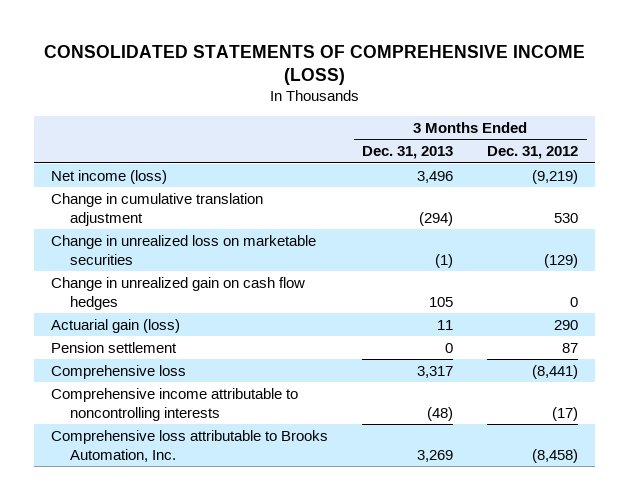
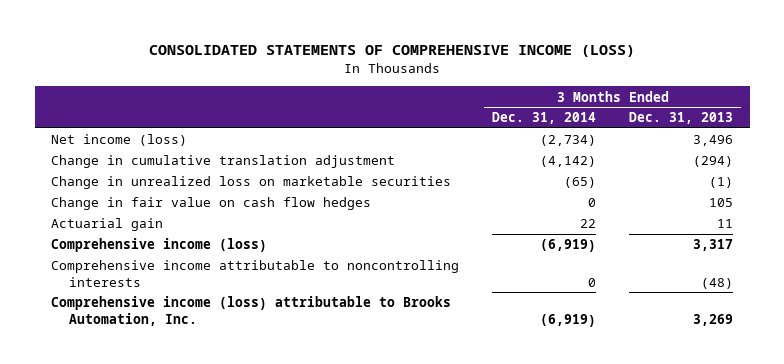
- | 3 Months Ended Dec. 31, 2013 | 3 Months Ended Dec. 31, 2012
+ | 3 Months Ended Dec. 31, 2014 | 3 Months Ended Dec. 31, 2013
- Change in unrealized gain on cash flow hedges | 105 | 0
- Actuarial gain (loss) | 11 | 290
- Pension settlement | 0 | 87
- Comprehensive loss | 3,317 | (8,441)
+ Change in fair value on cash flow hedges | 0 | 105
+ Actuarial gain | 22 | 11
+ Comprehensive income (loss) | (6,919) | 3,317
- Comprehensive loss attributable to Brooks Automation, Inc. | 3,269 | (8,458)
+ Comprehensive income (loss) attributable to Brooks Automation, Inc. | (6,919) | 3,269

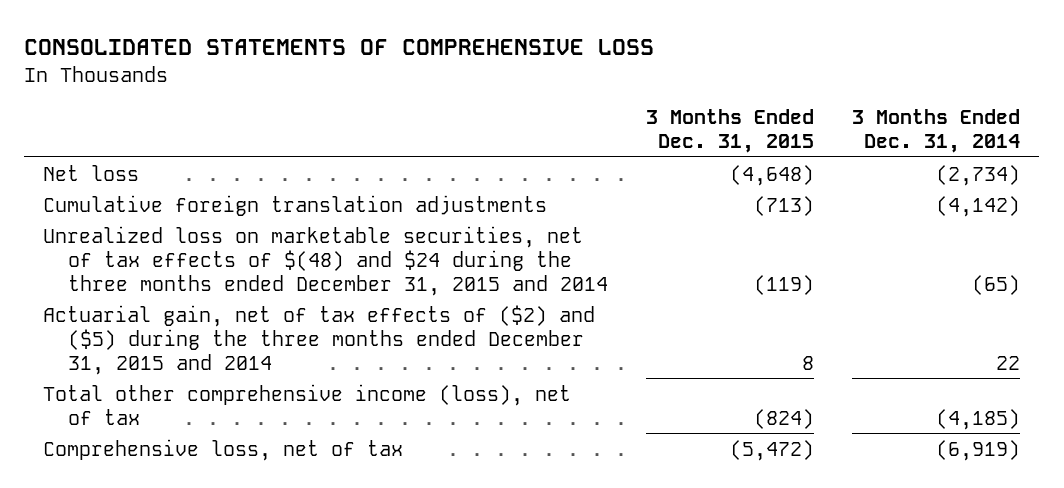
- CONSOLIDATED STATEMENTS OF COMPREHENSIVE INCOME (LOSS)
+ CONSOLIDATED STATEMENTS OF COMPREHENSIVE LOSS
- | 3 Months Ended Dec. 31, 2014 | 3 Months Ended Dec. 31, 2013
+ | 3 Months Ended Dec. 31, 2015 | 3 Months Ended Dec. 31, 2014
- Net income (loss) | (2,734) | 3,496
- Change in cumulative translation adjustment | (4,142) | (294)
- Change in unrealized loss on marketable securities | (65) | (1)
- Change in fair value on cash flow hedges | 0 | 105
- Actuarial gain | 22 | 11
- Comprehensive income (loss) | (6,919) | 3,317
- Comprehensive income attributable to noncontrolling interests | 0 | (48)
- Comprehensive income (loss) attributable to Brooks Automation, Inc. | (6,919) | 3,269
+ Net loss | (4,648) | (2,734)
+ Cumulative foreign translation adjustments | (713) | (4,142)
+ Unrealized loss on marketable securities, net of tax effects of $(48) and $24 during the three months ended December 31, 2015 and 2014 | (119) | (65)
+ Actuarial gain, net of tax effects of ($2) and ($5) during the three months ended December 31, 2015 and 2014 | 8 | 22
+ Total other comprehensive income (loss), net of tax | (824) | (4,185)
+ Comprehensive loss, net of tax | (5,472) | (6,919)

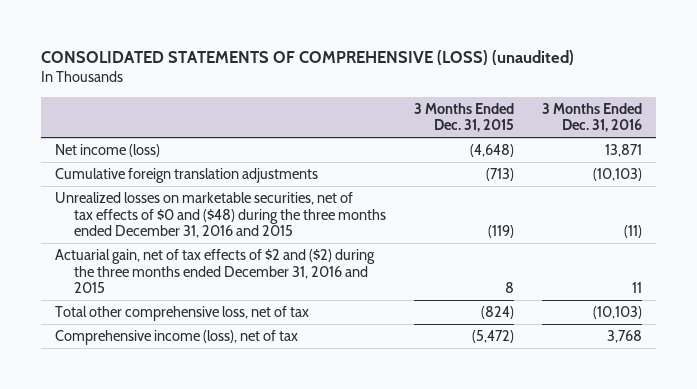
- CONSOLIDATED STATEMENTS OF COMPREHENSIVE LOSS
+ CONSOLIDATED STATEMENTS OF COMPREHENSIVE (LOSS) (unaudited)
- | 3 Months Ended Dec. 31, 2015 | 3 Months Ended Dec. 31, 2014
+ | 3 Months Ended Dec. 31, 2015 | 3 Months Ended Dec. 31, 2016
- Net loss | (4,648) | (2,734)
+ Net income (loss) | (4,648) | 13,871
- Unrealized loss on marketable securities, net of tax effects of $(48) and $24 during the three months ended December 31, 2015 and 2014 | (119) | (65)
- Actuarial gain, net of tax effects of ($2) and ($5) during the three months ended December 31, 2015 and 2014 | 8 | 22
- Total other comprehensive income (loss), net of tax | (824) | (4,185)
- Comprehensive loss, net of tax | (5,472) | (6,919)
+ Unrealized losses on marketable securities, net of tax effects of $0 and ($48) during the three months ended December 31, 2016 and 2015 | (119) | (11)
+ Actuarial gain, net of tax effects of $2 and ($2) during the three months ended December 31, 2016 and 2015 | 8 | 11
+ Total other comprehensive loss, net of tax | (824) | (10,103)
+ Comprehensive income (loss), net of tax | (5,472) | 3,768

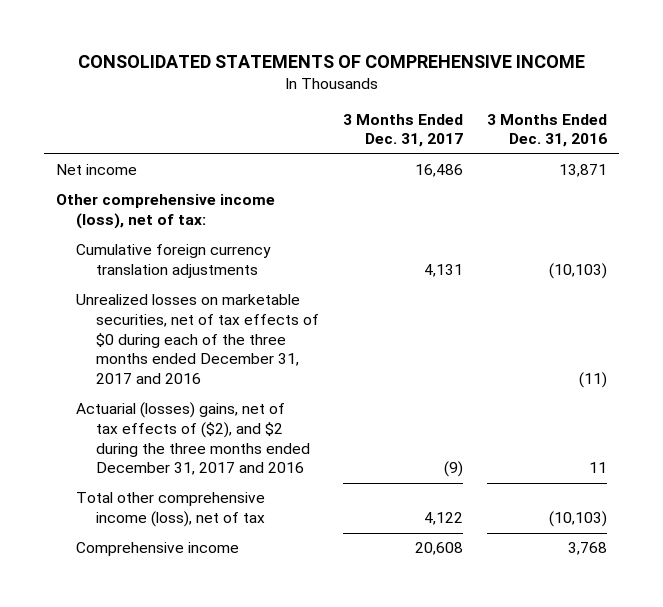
- CONSOLIDATED STATEMENTS OF COMPREHENSIVE (LOSS) (unaudited)
+ CONSOLIDATED STATEMENTS OF COMPREHENSIVE INCOME
- | 3 Months Ended Dec. 31, 2015 | 3 Months Ended Dec. 31, 2016
+ | 3 Months Ended Dec. 31, 2017 | 3 Months Ended Dec. 31, 2016
- Net income (loss) | (4,648) | 13,871
- Cumulative foreign translation adjustments | (713) | (10,103)
- Unrealized losses on marketable securities, net of tax effects of $0 and ($48) during the three months ended December 31, 2016 and 2015 | (119) | (11)
- Actuarial gain, net of tax effects of $2 and ($2) during the three months ended December 31, 2016 and 2015 | 8 | 11
- Total other comprehensive loss, net of tax | (824) | (10,103)
- Comprehensive income (loss), net of tax | (5,472) | 3,768
+ Net income | 16,486 | 13,871
+ Other comprehensive income (loss), net of tax:
+ Cumulative foreign currency translation adjustments | 4,131 | (10,103)
+ Unrealized losses on marketable securities, net of tax effects of $0 during each of the three months ended December 31, 2017 and 2016 | | (11)
+ Actuarial (losses) gains, net of tax effects of ($2), and $2 during the three months ended December 31, 2017 and 2016 | (9) | 11
+ Total other comprehensive income (loss), net of tax | 4,122 | (10,103)
+ Comprehensive income | 20,608 | 3,768

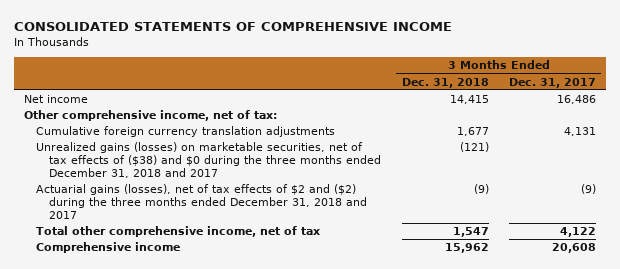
- | 3 Months Ended Dec. 31, 2017 | 3 Months Ended Dec. 31, 2016
+ | 3 Months Ended Dec. 31, 2018 | 3 Months Ended Dec. 31, 2017
- Other comprehensive income (loss), net of tax:
+ Other comprehensive income, net of tax:
- Unrealized losses on marketable securities, net of tax effects of $0 during each of the three months ended December 31, 2017 and 2016 | | (11)
- Actuarial (losses) gains, net of tax effects of ($2), and $2 during the three months ended December 31, 2017 and 2016 | (9) | 11
- Total other comprehensive income (loss), net of tax | 4,122 | (10,103)
+ Unrealized gains (losses) on marketable securities, net of tax effects of ($38) and $0 during the three months ended December 31, 2018 and 2017 | (121) |
+ Actuarial gains (losses), net of tax effects of $2 and ($2) during the three months ended December 31, 2018 and 2017 | (9) | (9)
+ Total other comprehensive income, net of tax | 1,547 | 4,122

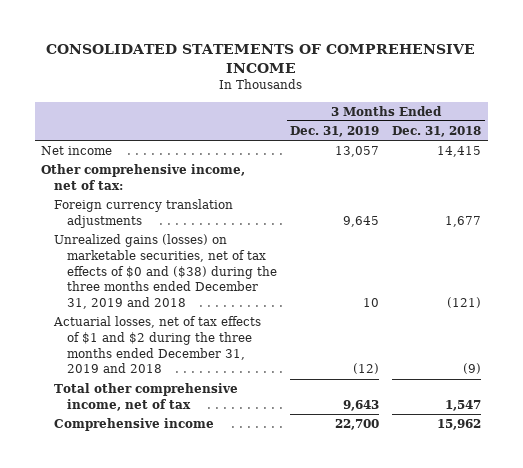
- | 3 Months Ended Dec. 31, 2018 | 3 Months Ended Dec. 31, 2017
+ | 3 Months Ended Dec. 31, 2019 | 3 Months Ended Dec. 31, 2018
- Cumulative foreign currency translation adjustments | 1,677 | 4,131
- Unrealized gains (losses) on marketable securities, net of tax effects of ($38) and $0 during the three months ended December 31, 2018 and 2017 | (121) |
- Actuarial gains (losses), net of tax effects of $2 and ($2) during the three months ended December 31, 2018 and 2017 | (9) | (9)
+ Foreign currency translation adjustments | 9,645 | 1,677
+ Unrealized gains (losses) on marketable securities, net of tax effects of $0 and ($38) during the three months ended December 31, 2019 and 2018 | 10 | (121)
+ Actuarial losses, net of tax effects of $1 and $2 during the three months ended December 31, 2019 and 2018 | (12) | (9)

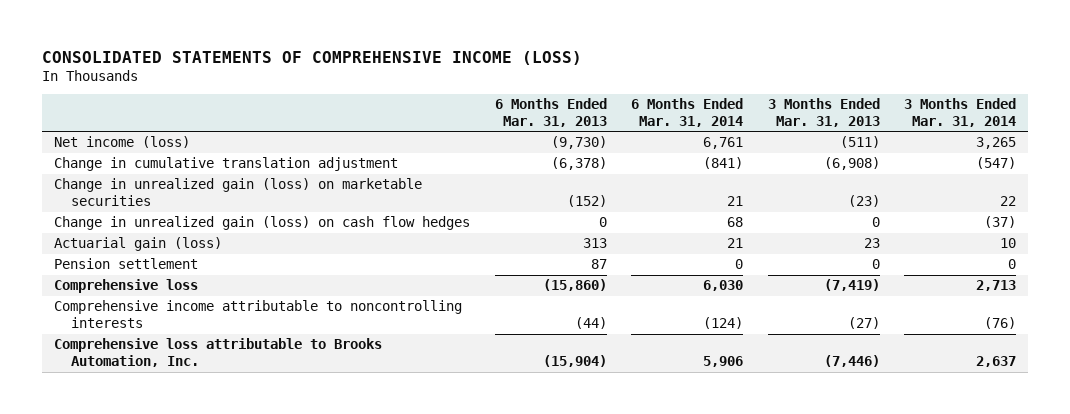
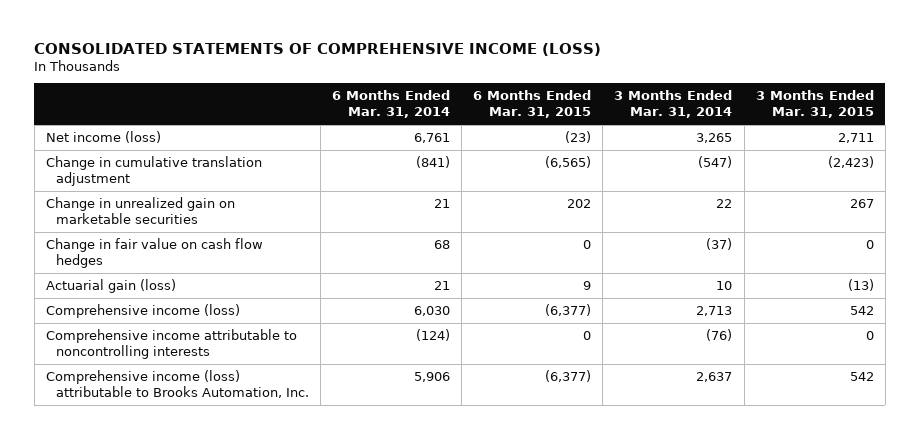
- | 6 Months Ended Mar. 31, 2013 | 6 Months Ended Mar. 31, 2014 | 3 Months Ended Mar. 31, 2013 | 3 Months Ended Mar. 31, 2014
+ | 6 Months Ended Mar. 31, 2014 | 6 Months Ended Mar. 31, 2015 | 3 Months Ended Mar. 31, 2014 | 3 Months Ended Mar. 31, 2015
- Change in unrealized gain (loss) on marketable securities | (152) | 21 | (23) | 22
- Change in unrealized gain (loss) on cash flow hedges | 0 | 68 | 0 | (37)
+ Change in unrealized gain on marketable securities | 21 | 202 | 22 | 267
+ Change in fair value on cash flow hedges | 68 | 0 | (37) | 0
- Pension settlement | 87 | 0 | 0 | 0
- Comprehensive loss | (15,860) | 6,030 | (7,419) | 2,713
+ Comprehensive income (loss) | 6,030 | (6,377) | 2,713 | 542
- Comprehensive loss attributable to Brooks Automation, Inc. | (15,904) | 5,906 | (7,446) | 2,637
+ Comprehensive income (loss) attributable to Brooks Automation, Inc. | 5,906 | (6,377) | 2,637 | 542

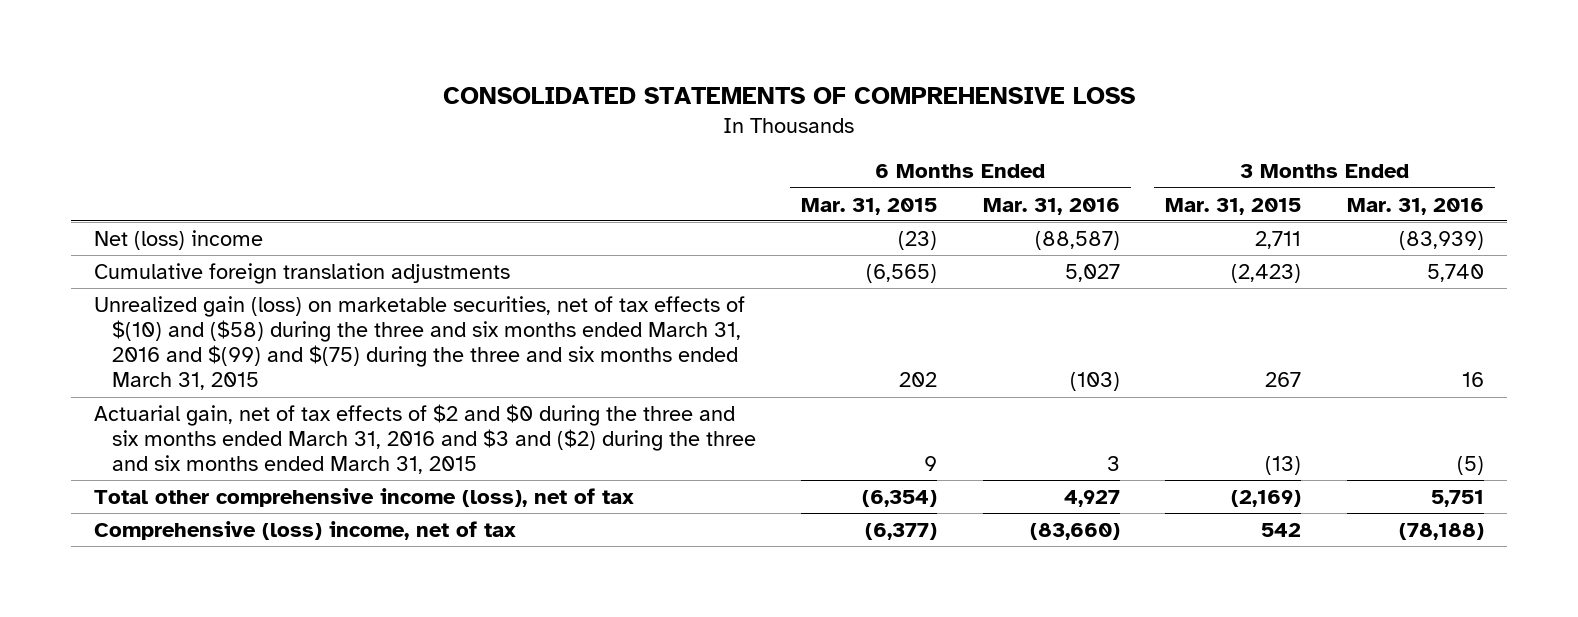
- CONSOLIDATED STATEMENTS OF COMPREHENSIVE INCOME (LOSS)
+ CONSOLIDATED STATEMENTS OF COMPREHENSIVE LOSS
- | 6 Months Ended Mar. 31, 2014 | 6 Months Ended Mar. 31, 2015 | 3 Months Ended Mar. 31, 2014 | 3 Months Ended Mar. 31, 2015
+ | 6 Months Ended Mar. 31, 2015 | 6 Months Ended Mar. 31, 2016 | 3 Months Ended Mar. 31, 2015 | 3 Months Ended Mar. 31, 2016
- Net income (loss) | 6,761 | (23) | 3,265 | 2,711
- Change in cumulative translation adjustment | (841) | (6,565) | (547) | (2,423)
- Change in unrealized gain on marketable securities | 21 | 202 | 22 | 267
- Change in fair value on cash flow hedges | 68 | 0 | (37) | 0
- Actuarial gain (loss) | 21 | 9 | 10 | (13)
- Comprehensive income (loss) | 6,030 | (6,377) | 2,713 | 542
- Comprehensive income attributable to noncontrolling interests | (124) | 0 | (76) | 0
- Comprehensive income (loss) attributable to Brooks Automation, Inc. | 5,906 | (6,377) | 2,637 | 542
+ Net (loss) income | (23) | (88,587) | 2,711 | (83,939)
+ Cumulative foreign translation adjustments | (6,565) | 5,027 | (2,423) | 5,740
+ Unrealized gain (loss) on marketable securities, net of tax effects of $(10) and ($58) during the three and six months ended March 31, 2016 and $(99) and $(75) during the three and six months ended March 31, 2015 | 202 | (103) | 267 | 16
+ Actuarial gain, net of tax effects of $2 and $0 during the three and six months ended March 31, 2016 and $3 and ($2) during the three and six months ended March 31, 2015 | 9 | 3 | (13) | (5)
+ Total other comprehensive income (loss), net of tax | (6,354) | 4,927 | (2,169) | 5,751
+ Comprehensive (loss) income, net of tax | (6,377) | (83,660) | 542 | (78,188)

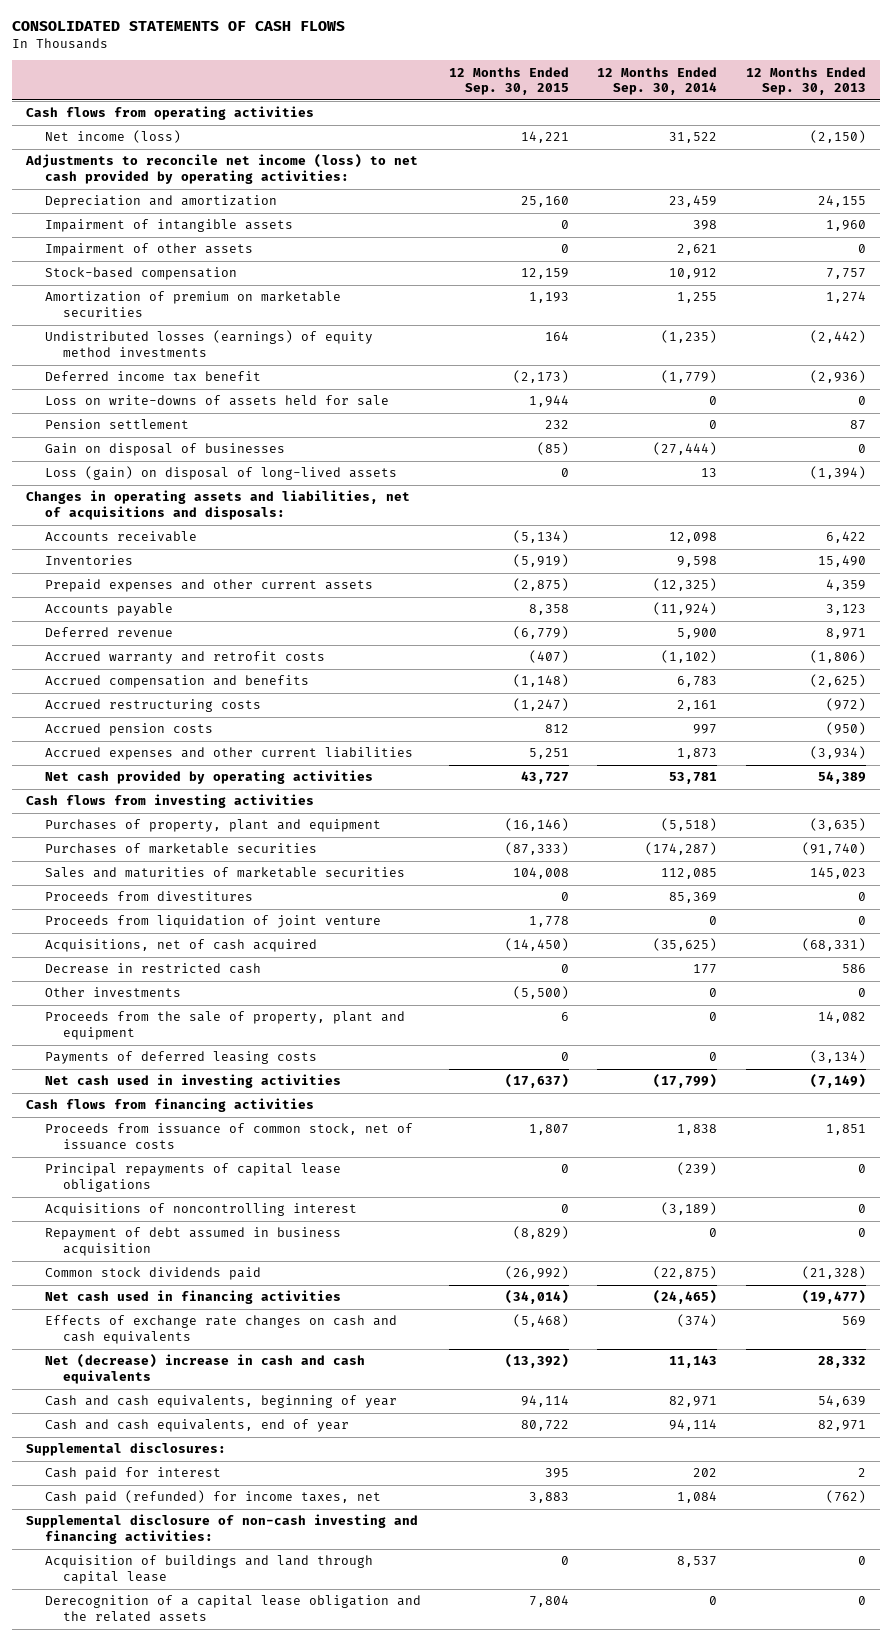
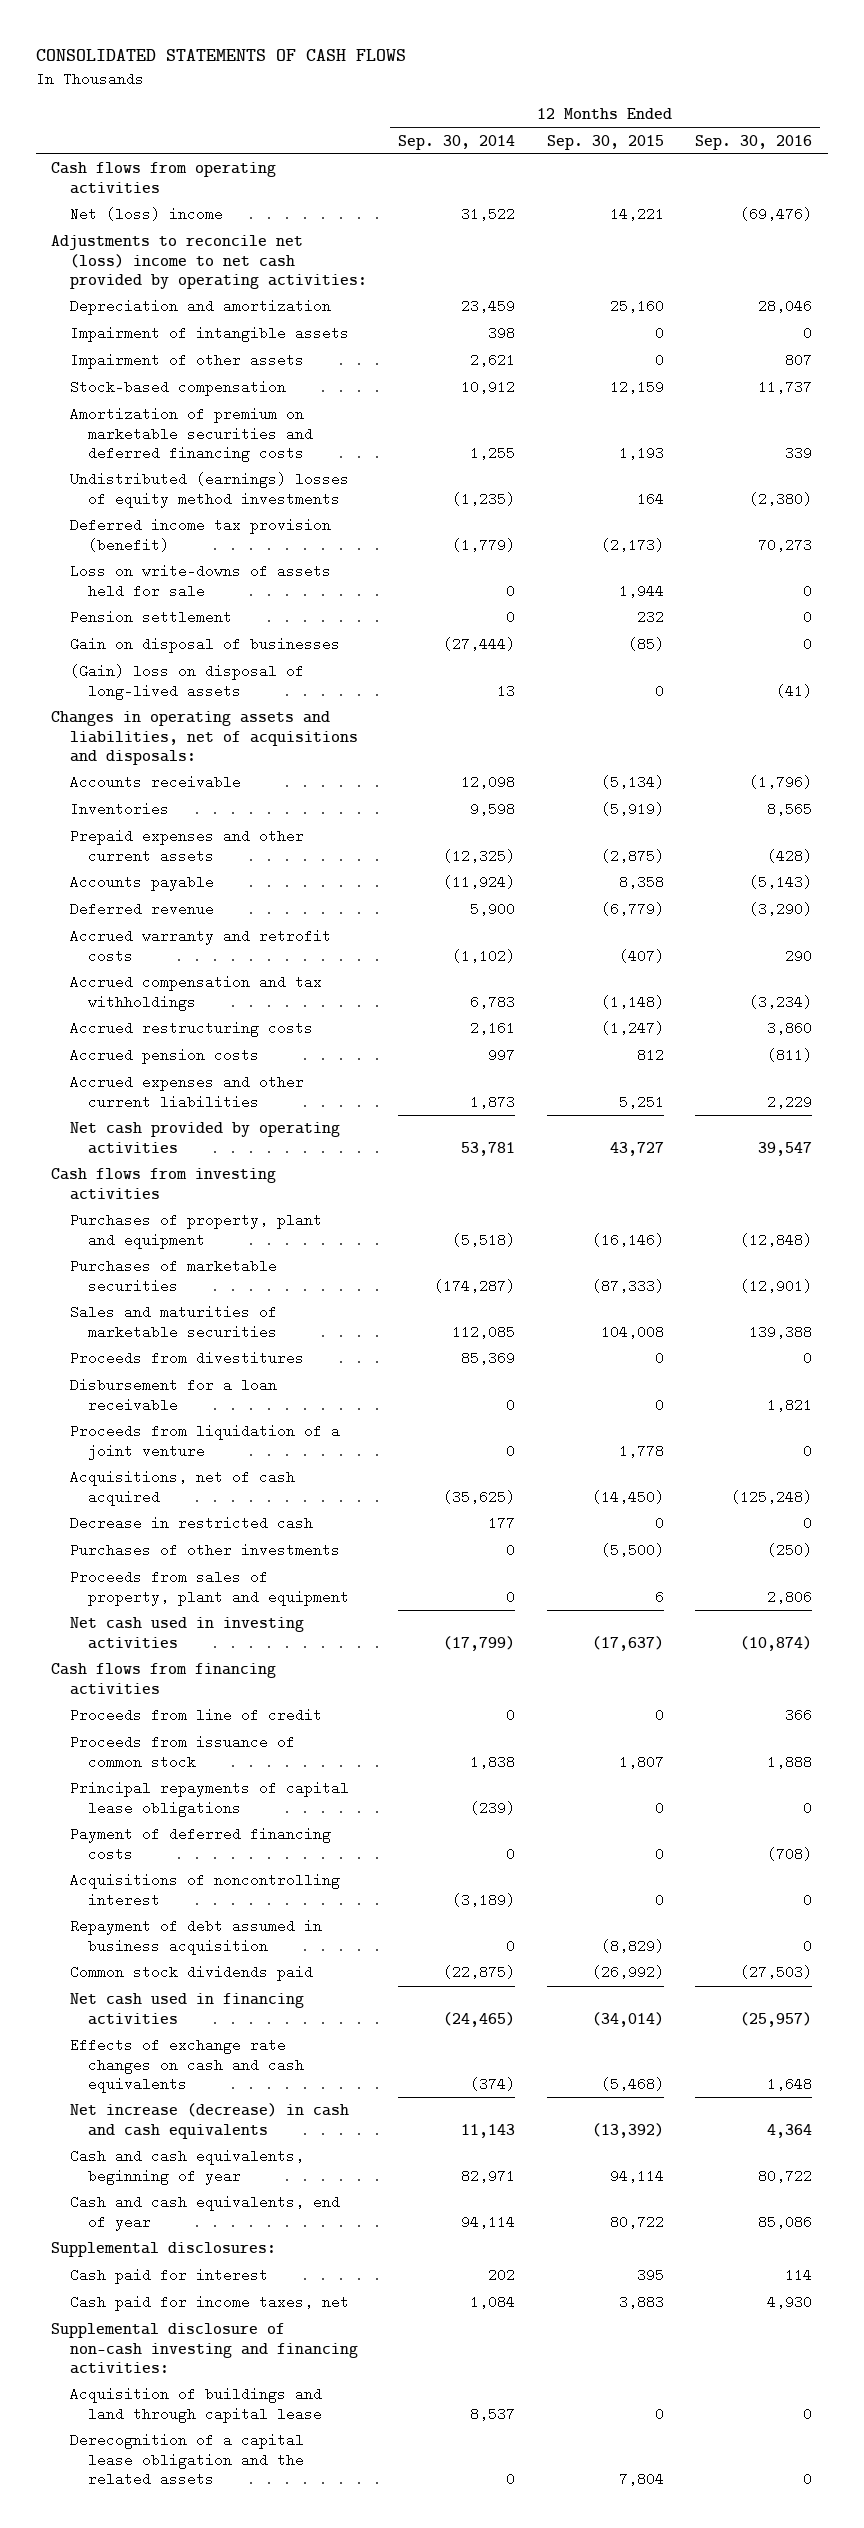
- | 12 Months Ended Sep. 30, 2015 | 12 Months Ended Sep. 30, 2014 | 12 Months Ended Sep. 30, 2013
+ | 12 Months Ended Sep. 30, 2014 | 12 Months Ended Sep. 30, 2015 | 12 Months Ended Sep. 30, 2016
- Net income (loss) | 14,221 | 31,522 | (2,150)
- Adjustments to reconcile net income (loss) to net cash provided by operating activities:
+ Net (loss) income | 31,522 | 14,221 | (69,476)
+ Adjustments to reconcile net (loss) income to net cash provided by operating activities:
- Amortization of premium on marketable securities | 1,193 | 1,255 | 1,274
- Undistributed losses (earnings) of equity method investments | 164 | (1,235) | (2,442)
- Deferred income tax benefit | (2,173) | (1,779) | (2,936)
+ Amortization of premium on marketable securities and deferred financing costs | 1,255 | 1,193 | 339
+ Undistributed (earnings) losses of equity method investments | (1,235) | 164 | (2,380)
+ Deferred income tax provision (benefit) | (1,779) | (2,173) | 70,273
- Loss (gain) on disposal of long-lived assets | 0 | 13 | (1,394)
+ (Gain) loss on disposal of long-lived assets | 13 | 0 | (41)
- Accrued compensation and benefits | (1,148) | 6,783 | (2,625)
+ Accrued compensation and tax withholdings | 6,783 | (1,148) | (3,234)
- Proceeds from liquidation of joint venture | 1,778 | 0 | 0
+ Disbursement for a loan receivable | 0 | 0 | 1,821
+ Proceeds from liquidation of a joint venture | 0 | 1,778 | 0
- Other investments | (5,500) | 0 | 0
- Proceeds from the sale of property, plant and equipment | 6 | 0 | 14,082
- Payments of deferred leasing costs | 0 | 0 | (3,134)
+ Purchases of other investments | 0 | (5,500) | (250)
+ Proceeds from sales of property, plant and equipment | 0 | 6 | 2,806
- Proceeds from issuance of common stock, net of issuance costs | 1,807 | 1,838 | 1,851
+ Proceeds from line of credit | 0 | 0 | 366
+ Proceeds from issuance of common stock | 1,838 | 1,807 | 1,888
+ Payment of deferred financing costs | 0 | 0 | (708)
- Net (decrease) increase in cash and cash equivalents | (13,392) | 11,143 | 28,332
+ Net increase (decrease) in cash and cash equivalents | 11,143 | (13,392) | 4,364
- Cash paid (refunded) for income taxes, net | 3,883 | 1,084 | (762)
+ Cash paid for income taxes, net | 1,084 | 3,883 | 4,930

